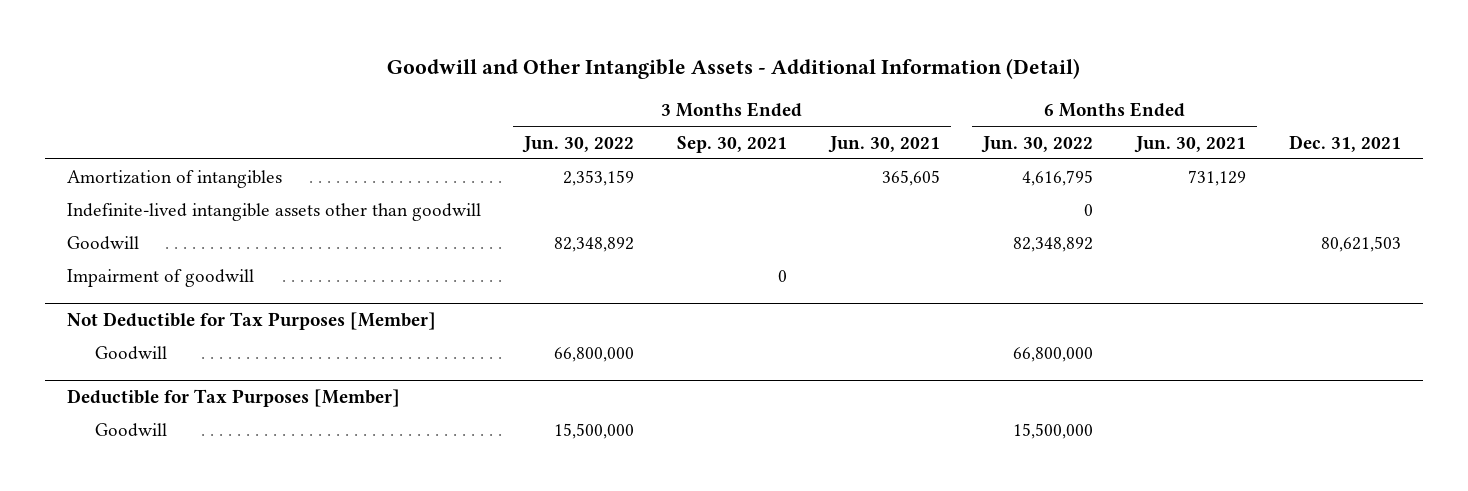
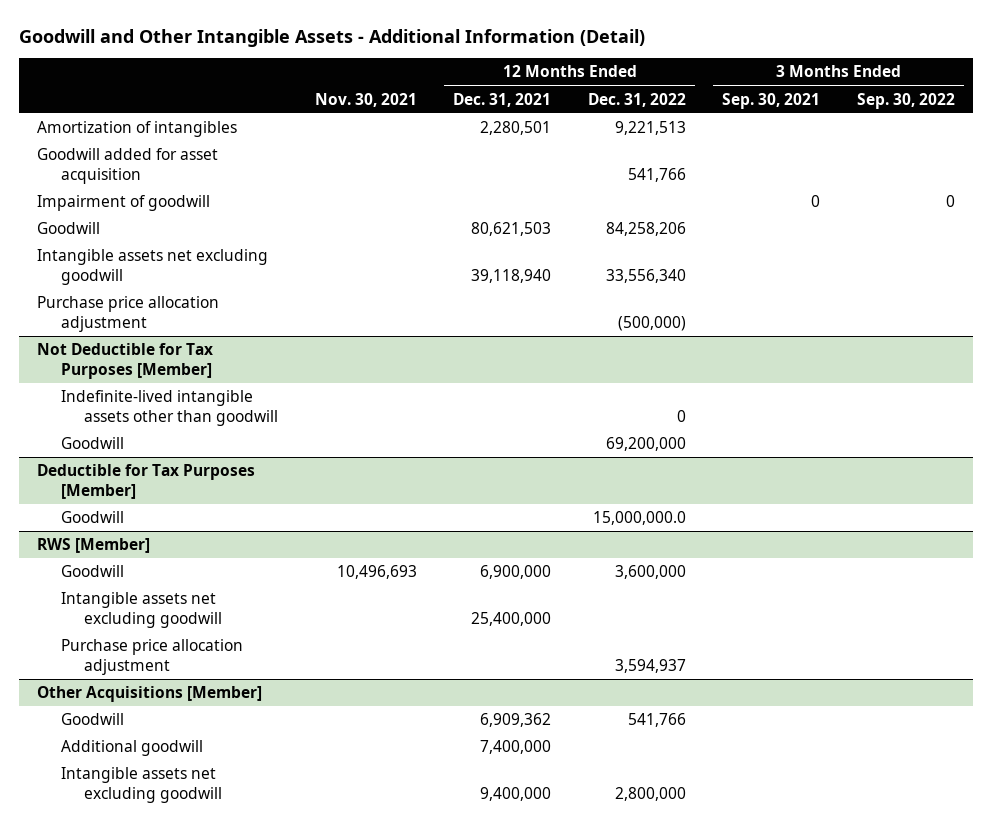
- | 3 Months Ended Jun. 30, 2022 | 3 Months Ended Sep. 30, 2021 | 3 Months Ended Jun. 30, 2021 | 6 Months Ended Jun. 30, 2022 | 6 Months Ended Jun. 30, 2021 | Dec. 31, 2021
+ | Nov. 30, 2021 | 12 Months Ended Dec. 31, 2021 | 12 Months Ended Dec. 31, 2022 | 3 Months Ended Sep. 30, 2021 | 3 Months Ended Sep. 30, 2022
- Indefinite-lived intangible assets other than goodwill | | | | 0 | |
+ Goodwill added for asset acquisition | | | 541,766 | |
moved down: Goodwill | | 80,621,503 | 84,258,206 | |
+ Intangible assets net excluding goodwill | | 39,118,940 | 33,556,340 | |
+ Purchase price allocation adjustment | | | (500,000) | |
@ Not Deductible for Tax Purposes [Member]
+ Indefinite-lived intangible assets other than goodwill | | | 0 | |
+ RWS [Member]
+ Goodwill | 10,496,693 | 6,900,000 | 3,600,000 | |
+ Intangible assets net excluding goodwill | | 25,400,000 | | |
+ Purchase price allocation adjustment | | | 3,594,937 | |
+ Other Acquisitions [Member]
+ Goodwill | | 6,909,362 | 541,766 | |
+ Additional goodwill | | 7,400,000 | | |
+ Intangible assets net excluding goodwill | | 9,400,000 | 2,800,000 | |

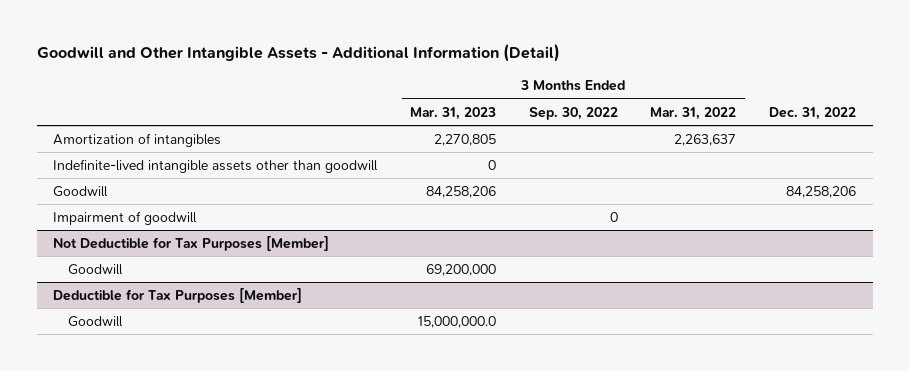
- | Nov. 30, 2021 | 12 Months Ended Dec. 31, 2021 | 12 Months Ended Dec. 31, 2022 | 3 Months Ended Sep. 30, 2021 | 3 Months Ended Sep. 30, 2022
+ | 3 Months Ended Mar. 31, 2023 | 3 Months Ended Sep. 30, 2022 | 3 Months Ended Mar. 31, 2022 | Dec. 31, 2022
- Goodwill added for asset acquisition | | | 541,766 | |
+ Indefinite-lived intangible assets other than goodwill | 0 | | |
- Intangible assets net excluding goodwill | | 39,118,940 | 33,556,340 | |
- Purchase price allocation adjustment | | | (500,000) | |
moved down: Impairment of goodwill | | 0 | |
@ Not Deductible for Tax Purposes [Member]
- Indefinite-lived intangible assets other than goodwill | | | 0 | |
- RWS [Member]
- Goodwill | 10,496,693 | 6,900,000 | 3,600,000 | |
- Intangible assets net excluding goodwill | | 25,400,000 | | |
- Purchase price allocation adjustment | | | 3,594,937 | |
- Other Acquisitions [Member]
- Goodwill | | 6,909,362 | 541,766 | |
- Additional goodwill | | 7,400,000 | | |
- Intangible assets net excluding goodwill | | 9,400,000 | 2,800,000 | |

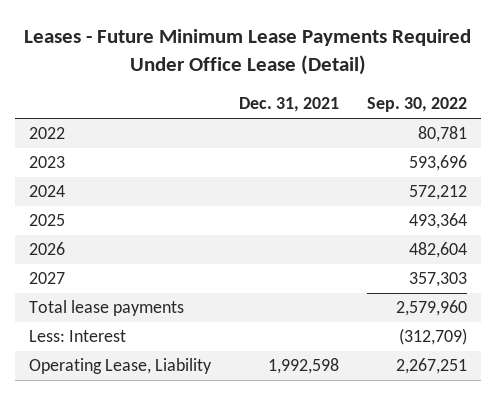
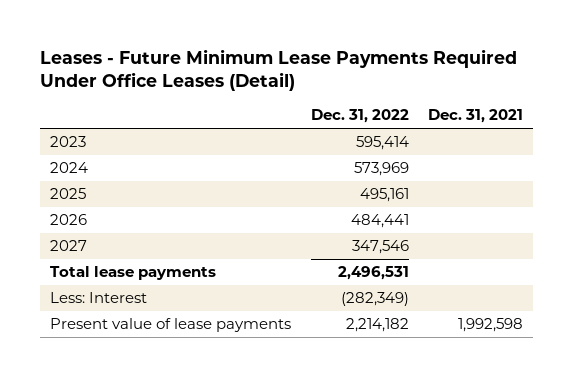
- Leases - Future Minimum Lease Payments Required Under Office Lease (Detail)
+ Leases - Future Minimum Lease Payments Required Under Office Leases (Detail)
- | Dec. 31, 2021 | Sep. 30, 2022
+ | Dec. 31, 2022 | Dec. 31, 2021
- 2022 | | 80,781
- Operating Lease, Liability | 1,992,598 | 2,267,251
+ Present value of lease payments | 2,214,182 | 1,992,598

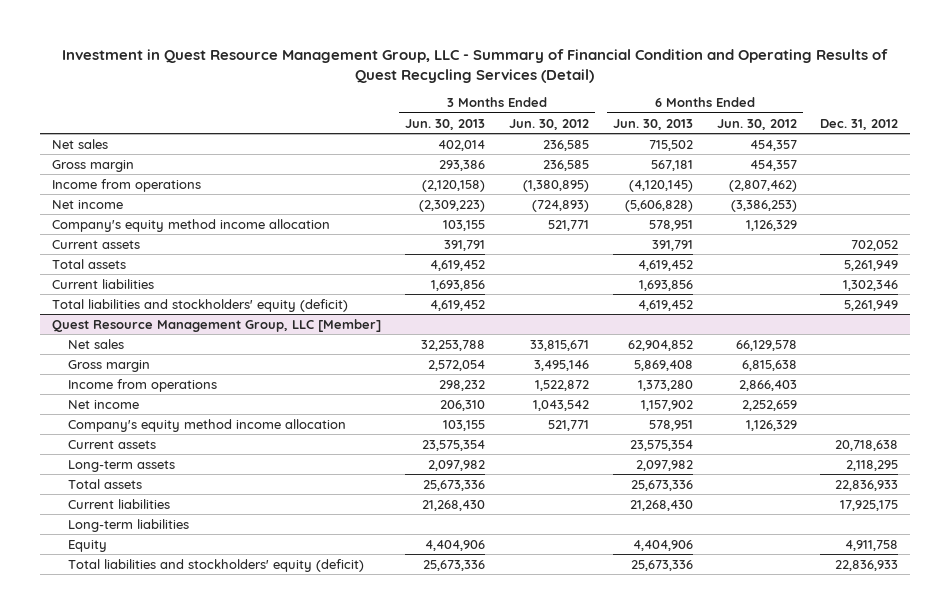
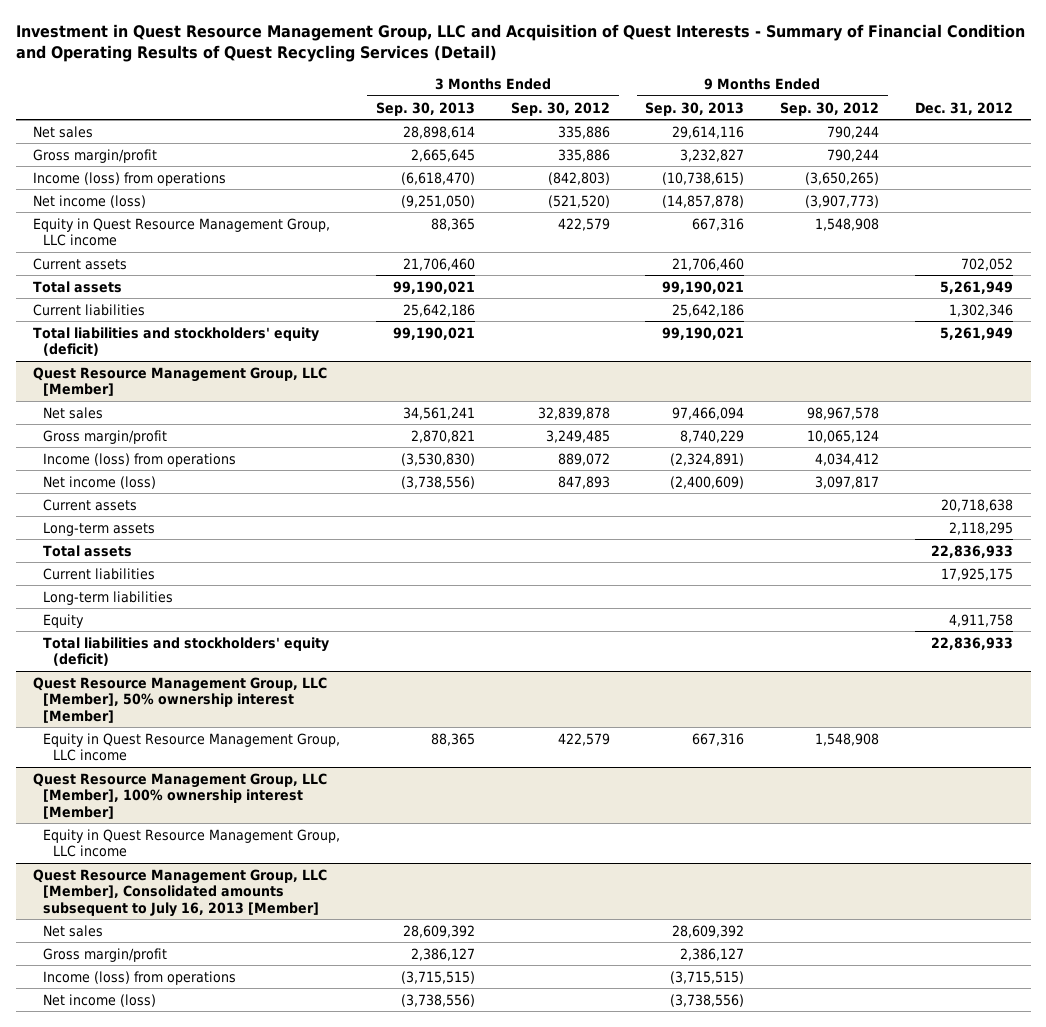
- Investment in Quest Resource Management Group, LLC - Summary of Financial Condition and Operating Results of Quest Recycling Services (Detail)
+ Investment in Quest Resource Management Group, LLC and Acquisition of Quest Interests - Summary of Financial Condition and Operating Results of Quest Recycling Services (Detail)
- | 3 Months Ended Jun. 30, 2013 | 3 Months Ended Jun. 30, 2012 | 6 Months Ended Jun. 30, 2013 | 6 Months Ended Jun. 30, 2012 | Dec. 31, 2012
+ | 3 Months Ended Sep. 30, 2013 | 3 Months Ended Sep. 30, 2012 | 9 Months Ended Sep. 30, 2013 | 9 Months Ended Sep. 30, 2012 | Dec. 31, 2012
- Gross margin | 293,386 | 236,585 | 567,181 | 454,357 |
- Income from operations | (2,120,158) | (1,380,895) | (4,120,145) | (2,807,462) |
- Net income | (2,309,223) | (724,893) | (5,606,828) | (3,386,253) |
- Company's equity method income allocation | 103,155 | 521,771 | 578,951 | 1,126,329 |
+ Gross margin/profit | 2,665,645 | 335,886 | 3,232,827 | 790,244 |
+ Income (loss) from operations | (6,618,470) | (842,803) | (10,738,615) | (3,650,265) |
+ Net income (loss) | (9,251,050) | (521,520) | (14,857,878) | (3,907,773) |
+ Equity in Quest Resource Management Group, LLC income | 88,365 | 422,579 | 667,316 | 1,548,908 |
@ Quest Resource Management Group, LLC [Member]
- Gross margin | 2,572,054 | 3,495,146 | 5,869,408 | 6,815,638 |
- Income from operations | 298,232 | 1,522,872 | 1,373,280 | 2,866,403 |
- Net income | 206,310 | 1,043,542 | 1,157,902 | 2,252,659 |
- Company's equity method income allocation | 103,155 | 521,771 | 578,951 | 1,126,329 |
+ Gross margin/profit | 2,870,821 | 3,249,485 | 8,740,229 | 10,065,124 |
+ Income (loss) from operations | (3,530,830) | 889,072 | (2,324,891) | 4,034,412 |
+ Net income (loss) | (3,738,556) | 847,893 | (2,400,609) | 3,097,817 |
+ Quest Resource Management Group, LLC [Member], 50% ownership interest [Member]
+ Equity in Quest Resource Management Group, LLC income | 88,365 | 422,579 | 667,316 | 1,548,908 |
+ Quest Resource Management Group, LLC [Member], 100% ownership interest [Member]
+ Equity in Quest Resource Management Group, LLC income
+ Quest Resource Management Group, LLC [Member], Consolidated amounts subsequent to July 16, 2013 [Member]
+ Net sales | 28,609,392 | | 28,609,392 | |
+ Gross margin/profit | 2,386,127 | | 2,386,127 | |
+ Income (loss) from operations | (3,715,515) | | (3,715,515) | |
+ Net income (loss) | (3,738,556) | | (3,738,556) | |

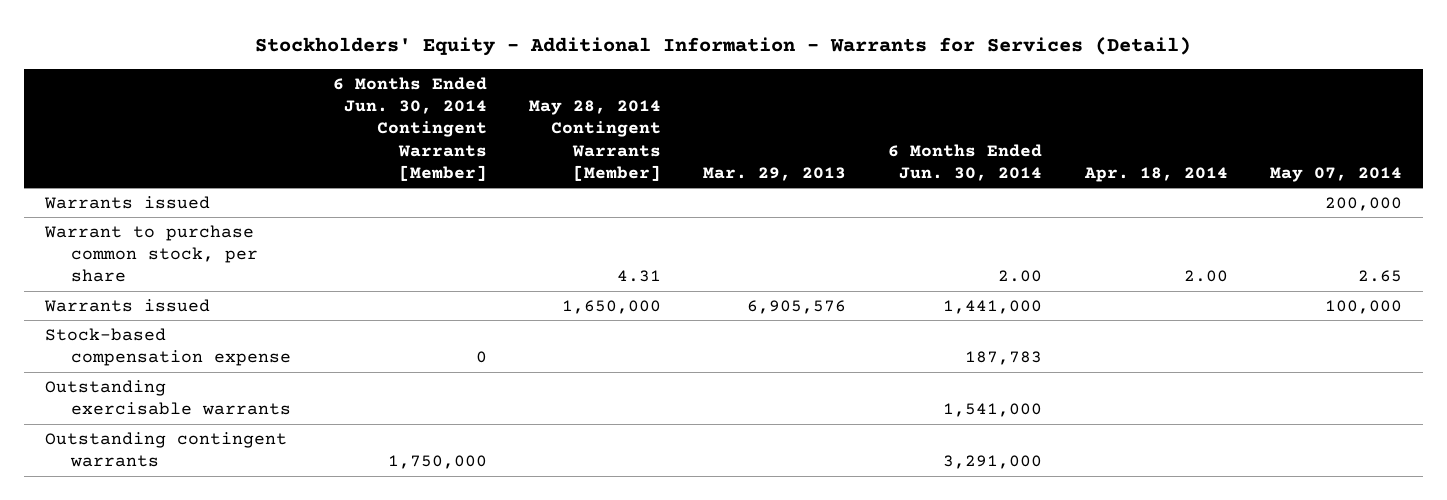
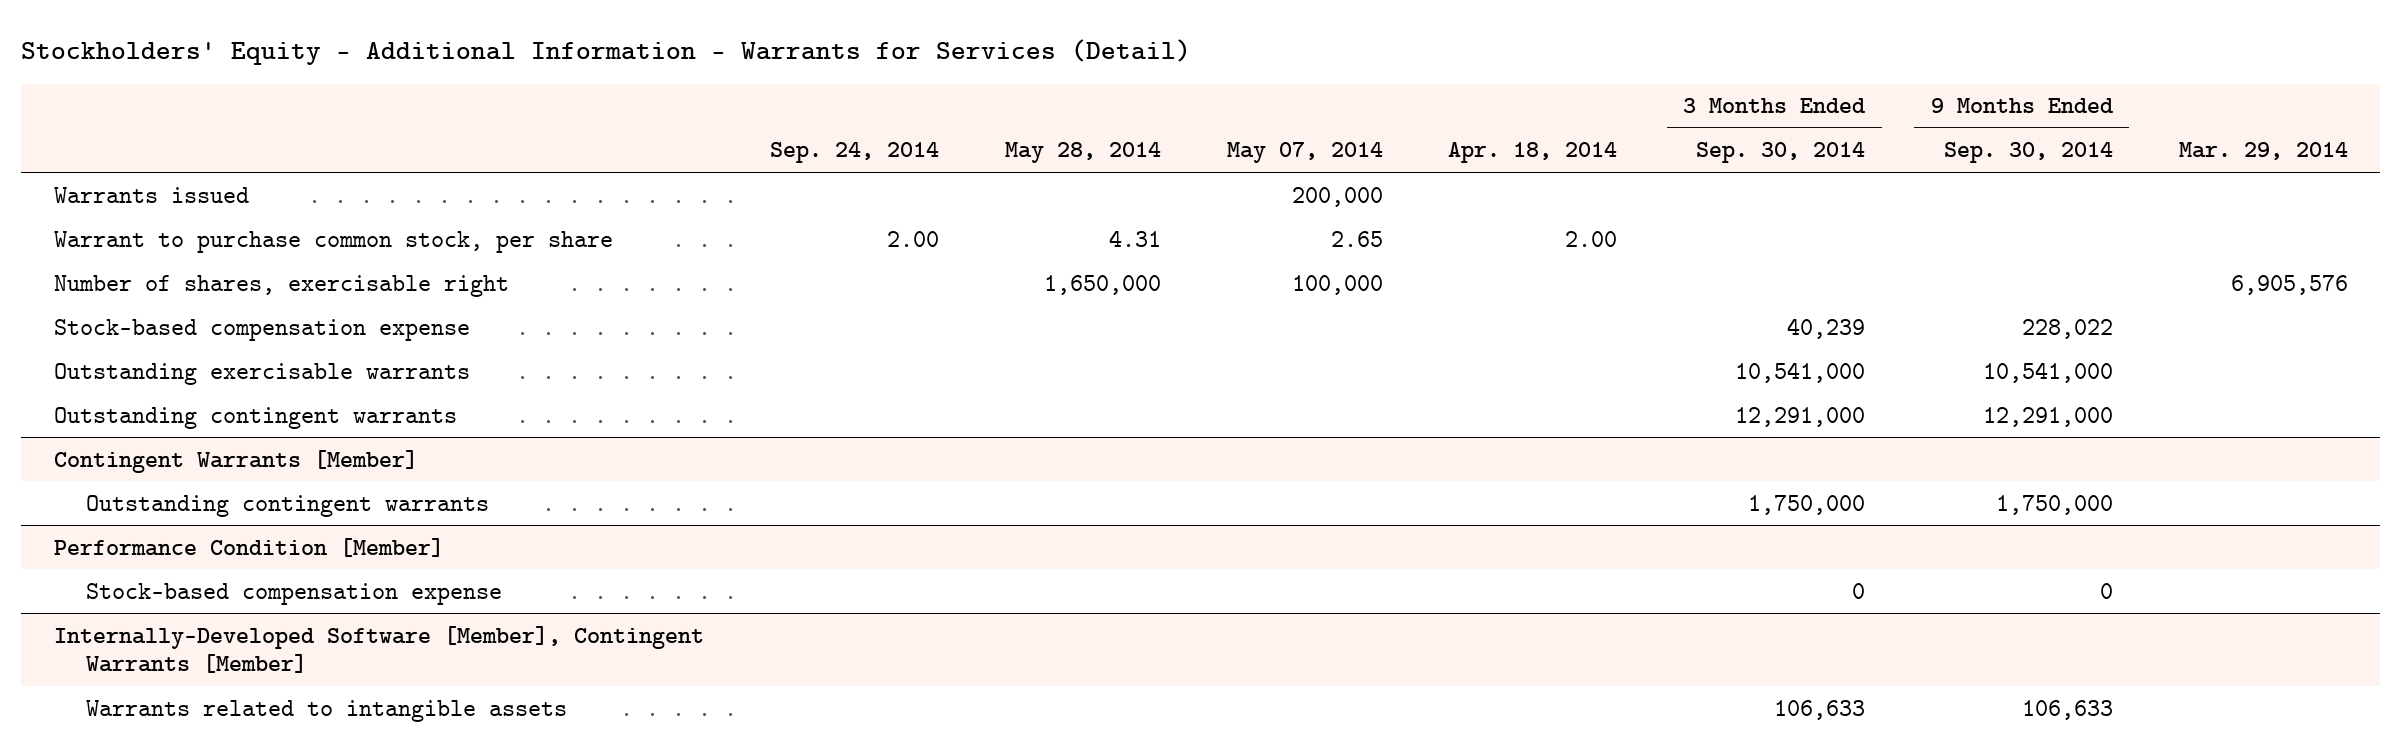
- | 6 Months Ended Jun. 30, 2014 Contingent Warrants [Member] | May 28, 2014 Contingent Warrants [Member] | Mar. 29, 2013 | 6 Months Ended Jun. 30, 2014 | Apr. 18, 2014 | May 07, 2014
+ | Sep. 24, 2014 | May 28, 2014 | May 07, 2014 | Apr. 18, 2014 | 3 Months Ended Sep. 30, 2014 | 9 Months Ended Sep. 30, 2014 | Mar. 29, 2014
- Warrants issued | | 1,650,000 | 6,905,576 | 1,441,000 | | 100,000
+ Number of shares, exercisable right | | 1,650,000 | 100,000 | | | | 6,905,576
+ Contingent Warrants [Member]
+ Outstanding contingent warrants | | | | | 1,750,000 | 1,750,000 |
+ Performance Condition [Member]
+ Stock-based compensation expense | | | | | 0 | 0 |
+ Internally-Developed Software [Member], Contingent Warrants [Member]
+ Warrants related to intangible assets | | | | | 106,633 | 106,633 |

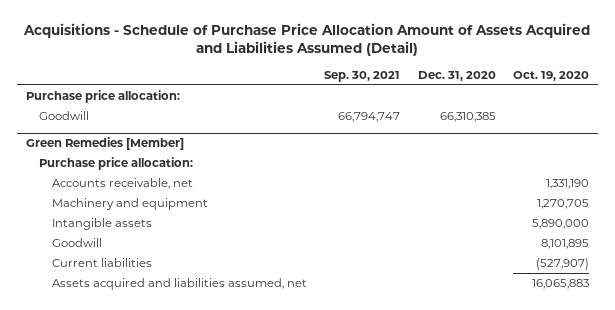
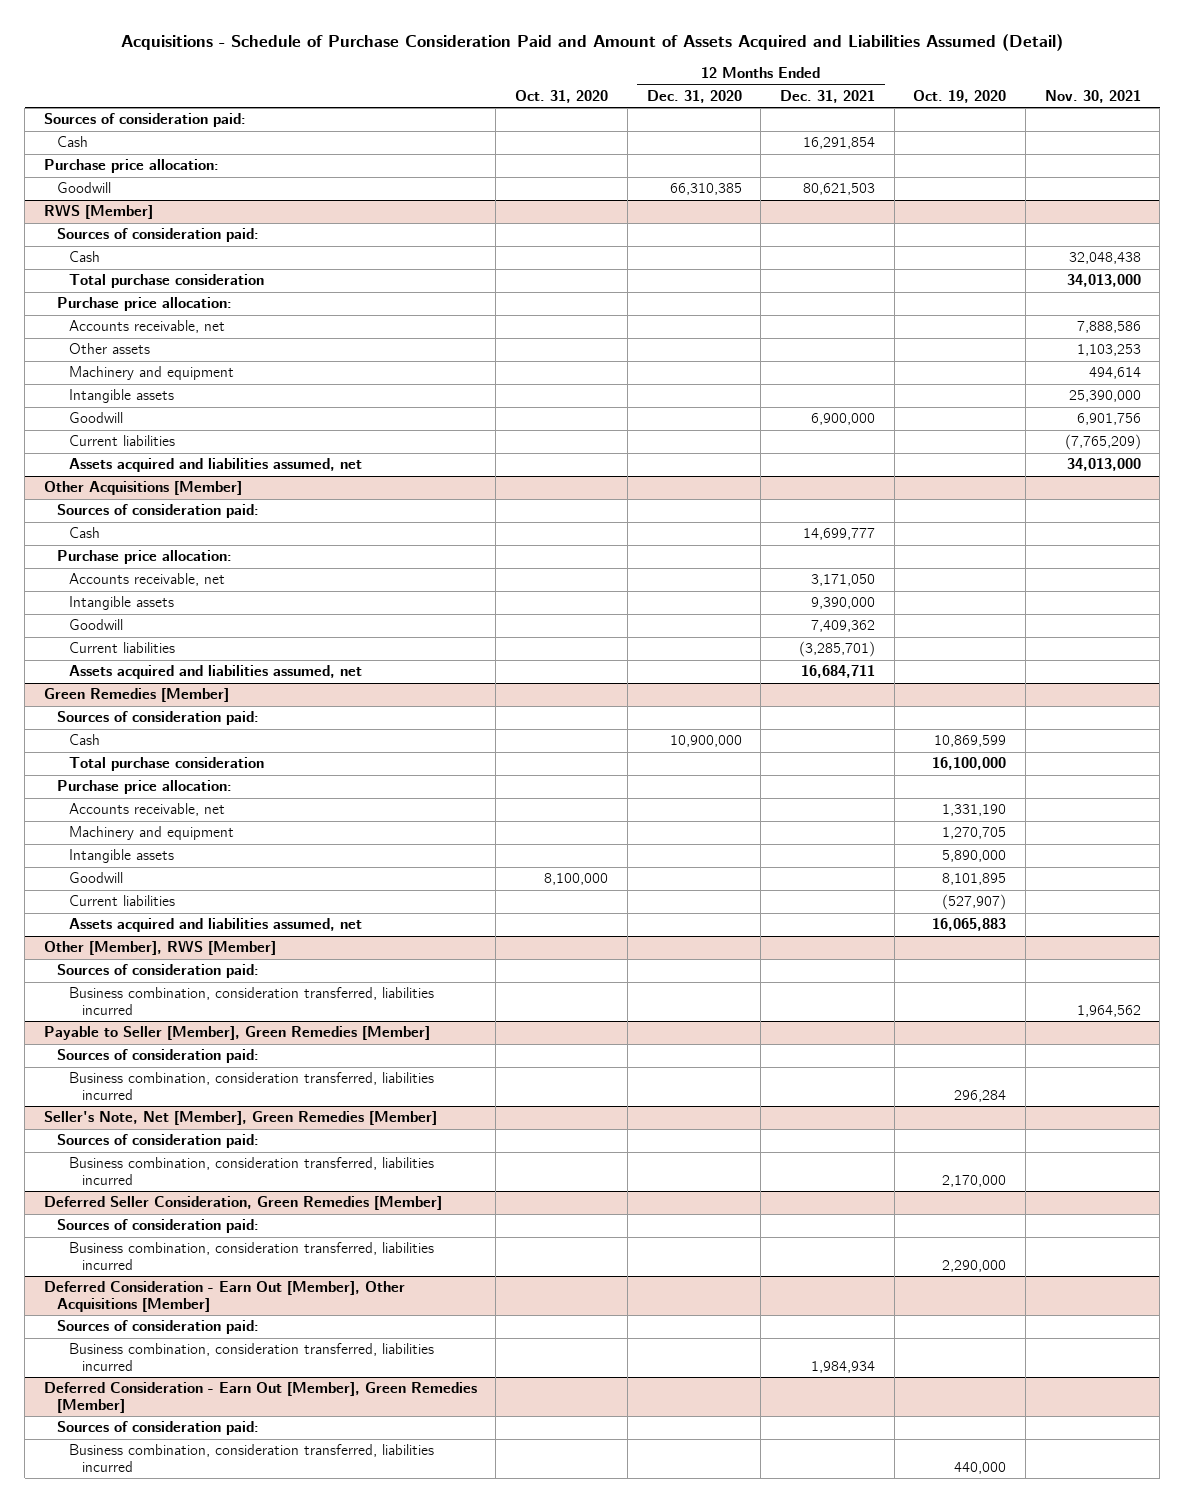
- Acquisitions - Schedule of Purchase Price Allocation Amount of Assets Acquired and Liabilities Assumed (Detail)
+ Acquisitions - Schedule of Purchase Consideration Paid and Amount of Assets Acquired and Liabilities Assumed (Detail)
- | Sep. 30, 2021 | Dec. 31, 2020 | Oct. 19, 2020
+ | Oct. 31, 2020 | 12 Months Ended Dec. 31, 2020 | 12 Months Ended Dec. 31, 2021 | Oct. 19, 2020 | Nov. 30, 2021
+ Sources of consideration paid:
+ Cash | | | 16,291,854 | |
+ RWS [Member]
+ Sources of consideration paid:
+ Cash | | | | | 32,048,438
+ Total purchase consideration | | | | | 34,013,000
+ Purchase price allocation:
+ Accounts receivable, net | | | | | 7,888,586
+ Other assets | | | | | 1,103,253
+ Machinery and equipment | | | | | 494,614
+ Intangible assets | | | | | 25,390,000
+ Goodwill | | | 6,900,000 | | 6,901,756
+ Current liabilities | | | | | (7,765,209)
+ Assets acquired and liabilities assumed, net | | | | | 34,013,000
+ Other Acquisitions [Member]
+ Sources of consideration paid:
+ Cash | | | 14,699,777 | |
+ Purchase price allocation:
+ Accounts receivable, net | | | 3,171,050 | |
+ Intangible assets | | | 9,390,000 | |
+ Goodwill | | | 7,409,362 | |
+ Current liabilities | | | (3,285,701) | |
+ Assets acquired and liabilities assumed, net | | | 16,684,711 | |
@ Green Remedies [Member]
+ Sources of consideration paid:
+ Cash | | 10,900,000 | | 10,869,599 |
+ Total purchase consideration | | | | 16,100,000 |
+ Other [Member], RWS [Member]
+ Sources of consideration paid:
+ Business combination, consideration transferred, liabilities incurred | | | | | 1,964,562
+ Payable to Seller [Member], Green Remedies [Member]
+ Sources of consideration paid:
+ Business combination, consideration transferred, liabilities incurred | | | | 296,284 |
+ Seller's Note, Net [Member], Green Remedies [Member]
+ Sources of consideration paid:
+ Business combination, consideration transferred, liabilities incurred | | | | 2,170,000 |
+ Deferred Seller Consideration, Green Remedies [Member]
+ Sources of consideration paid:
+ Business combination, consideration transferred, liabilities incurred | | | | 2,290,000 |
+ Deferred Consideration - Earn Out [Member], Other Acquisitions [Member]
+ Sources of consideration paid:
+ Business combination, consideration transferred, liabilities incurred | | | 1,984,934 | |
+ Deferred Consideration - Earn Out [Member], Green Remedies [Member]
+ Sources of consideration paid:
+ Business combination, consideration transferred, liabilities incurred | | | | 440,000 |

